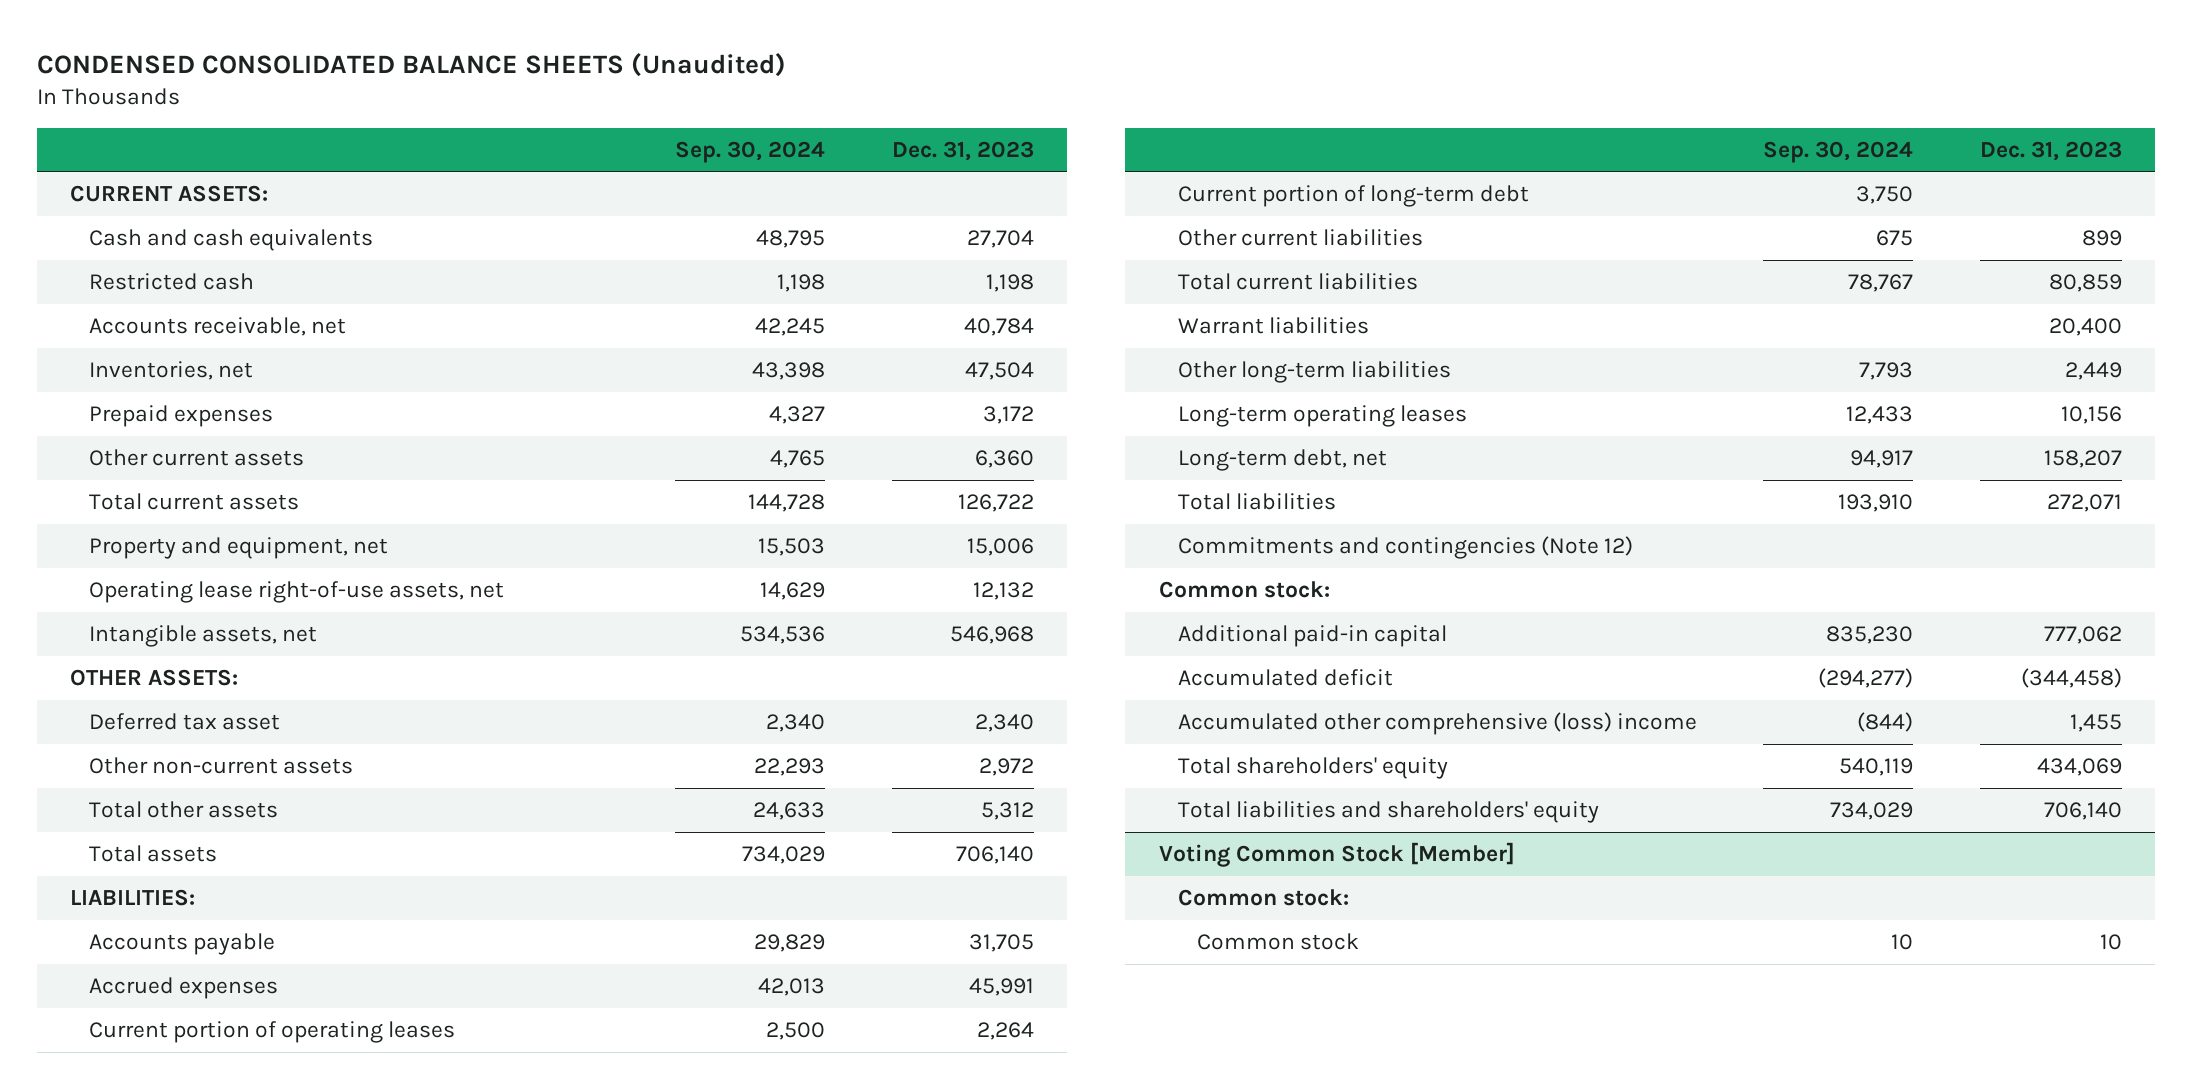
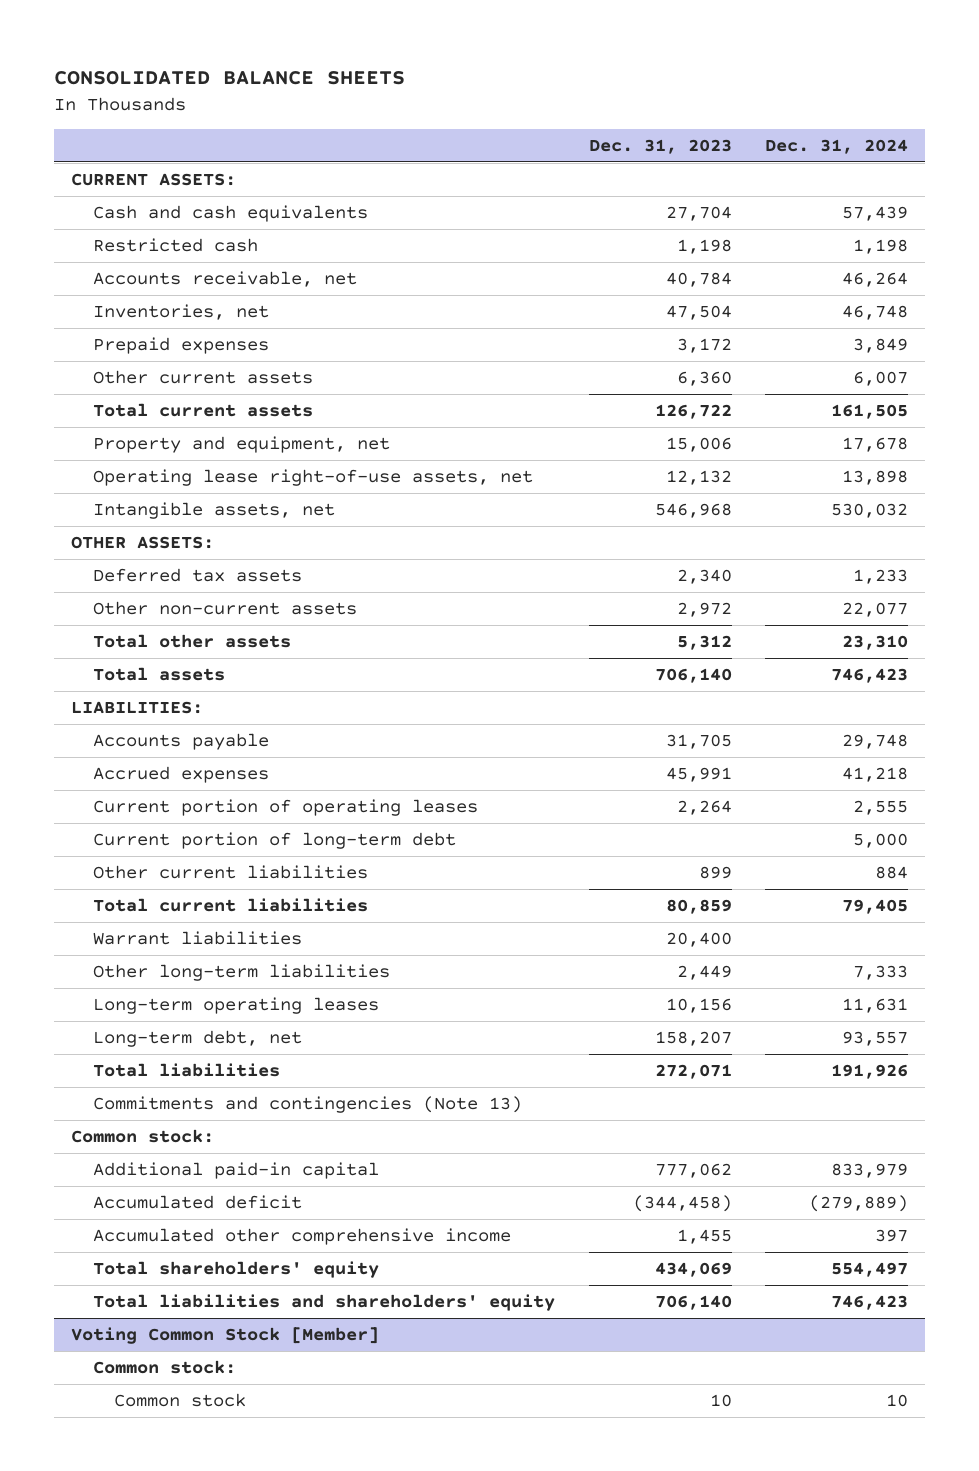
- CONDENSED CONSOLIDATED BALANCE SHEETS (Unaudited)
+ CONSOLIDATED BALANCE SHEETS
- | Sep. 30, 2024 | Dec. 31, 2023
+ | Dec. 31, 2023 | Dec. 31, 2024
- Deferred tax asset | 2,340 | 2,340
+ Deferred tax assets | 2,340 | 1,233
- Commitments and contingencies (Note 12)
+ Commitments and contingencies (Note 13)
- Accumulated other comprehensive (loss) income | (844) | 1,455
+ Accumulated other comprehensive income | 1,455 | 397

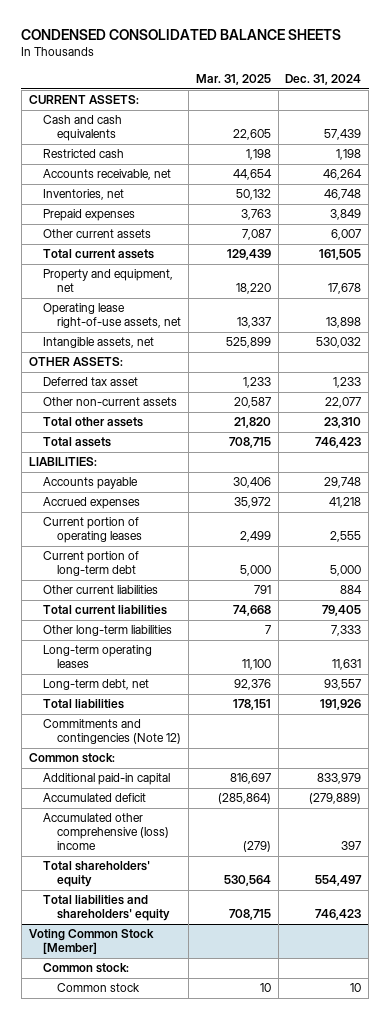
- CONSOLIDATED BALANCE SHEETS
+ CONDENSED CONSOLIDATED BALANCE SHEETS
- | Dec. 31, 2023 | Dec. 31, 2024
+ | Mar. 31, 2025 | Dec. 31, 2024
- Deferred tax assets | 2,340 | 1,233
+ Deferred tax asset | 1,233 | 1,233
- Warrant liabilities | 20,400 |
- Commitments and contingencies (Note 13)
+ Commitments and contingencies (Note 12)
- Accumulated other comprehensive income | 1,455 | 397
+ Accumulated other comprehensive (loss) income | (279) | 397

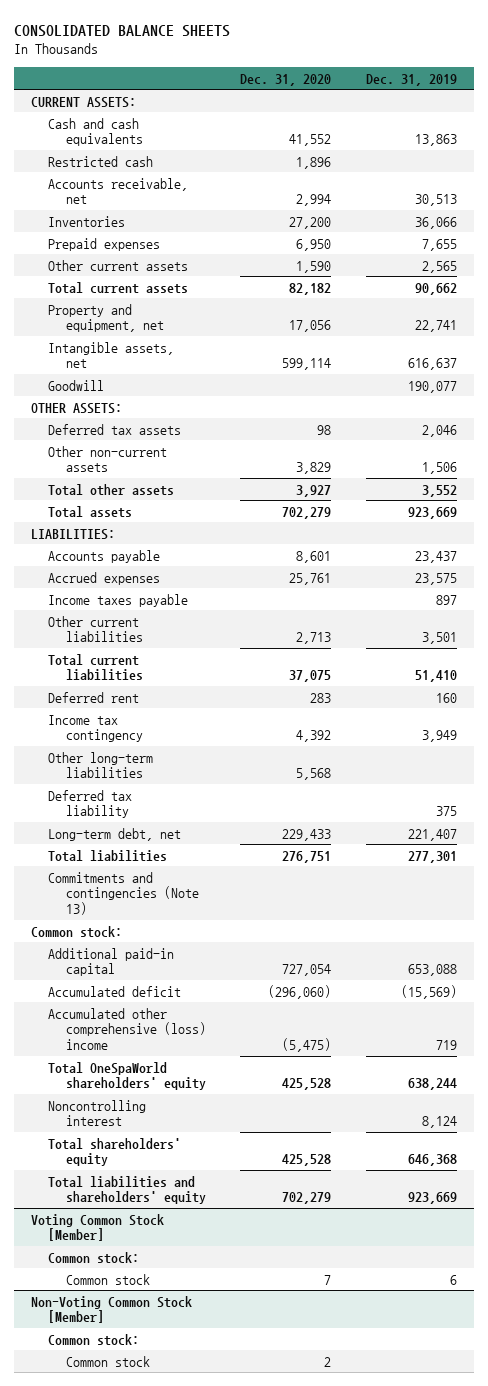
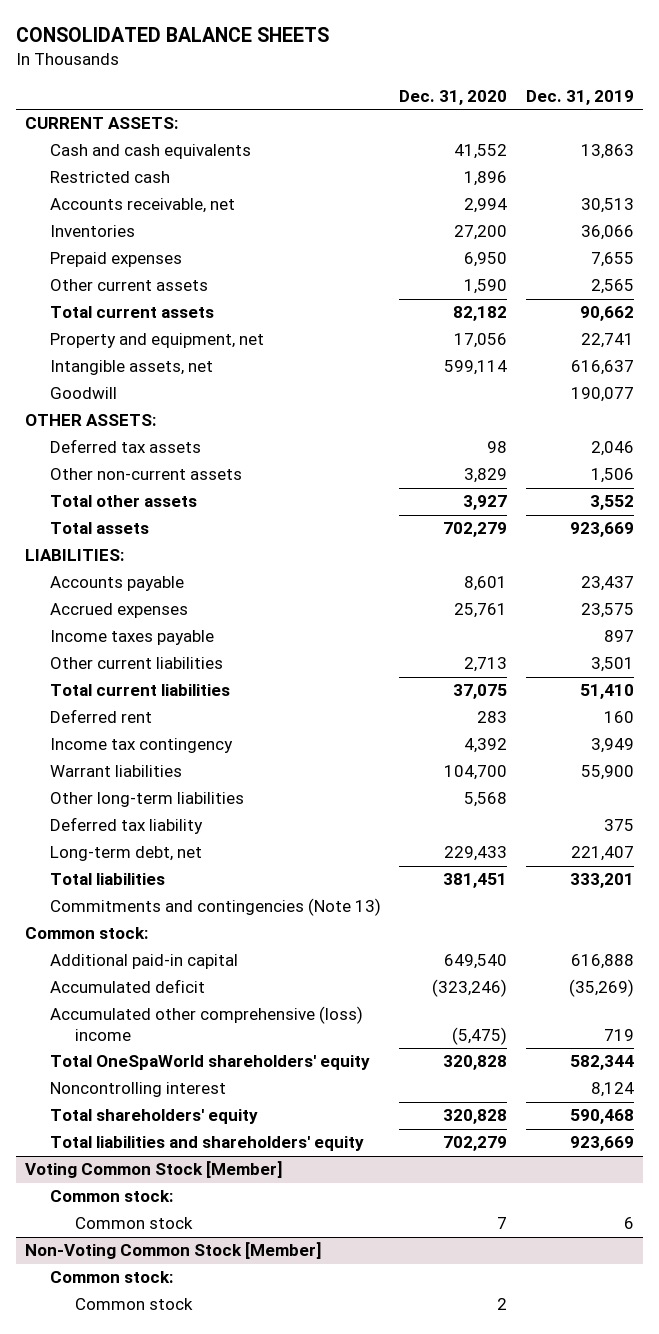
+ Warrant liabilities | 104,700 | 55,900
- Total liabilities | 276,751 | 277,301
+ Total liabilities | 381,451 | 333,201
- Additional paid-in capital | 727,054 | 653,088
- Accumulated deficit | (296,060) | (15,569)
+ Additional paid-in capital | 649,540 | 616,888
+ Accumulated deficit | (323,246) | (35,269)
- Total OneSpaWorld shareholders' equity | 425,528 | 638,244
+ Total OneSpaWorld shareholders' equity | 320,828 | 582,344
- Total shareholders' equity | 425,528 | 646,368
+ Total shareholders' equity | 320,828 | 590,468

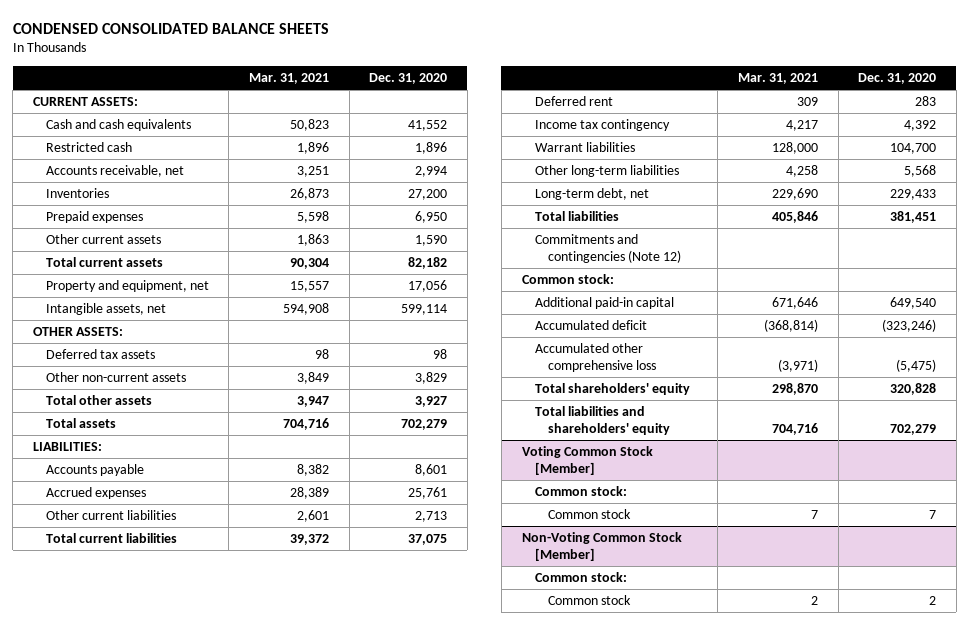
- CONSOLIDATED BALANCE SHEETS
+ CONDENSED CONSOLIDATED BALANCE SHEETS
- | Dec. 31, 2020 | Dec. 31, 2019
+ | Mar. 31, 2021 | Dec. 31, 2020
- Goodwill | | 190,077
- Income taxes payable | | 897
- Deferred tax liability | | 375
- Commitments and contingencies (Note 13)
+ Commitments and contingencies (Note 12)
- Accumulated other comprehensive (loss) income | (5,475) | 719
- Total OneSpaWorld shareholders' equity | 320,828 | 582,344
- Noncontrolling interest | | 8,124
+ Accumulated other comprehensive loss | (3,971) | (5,475)

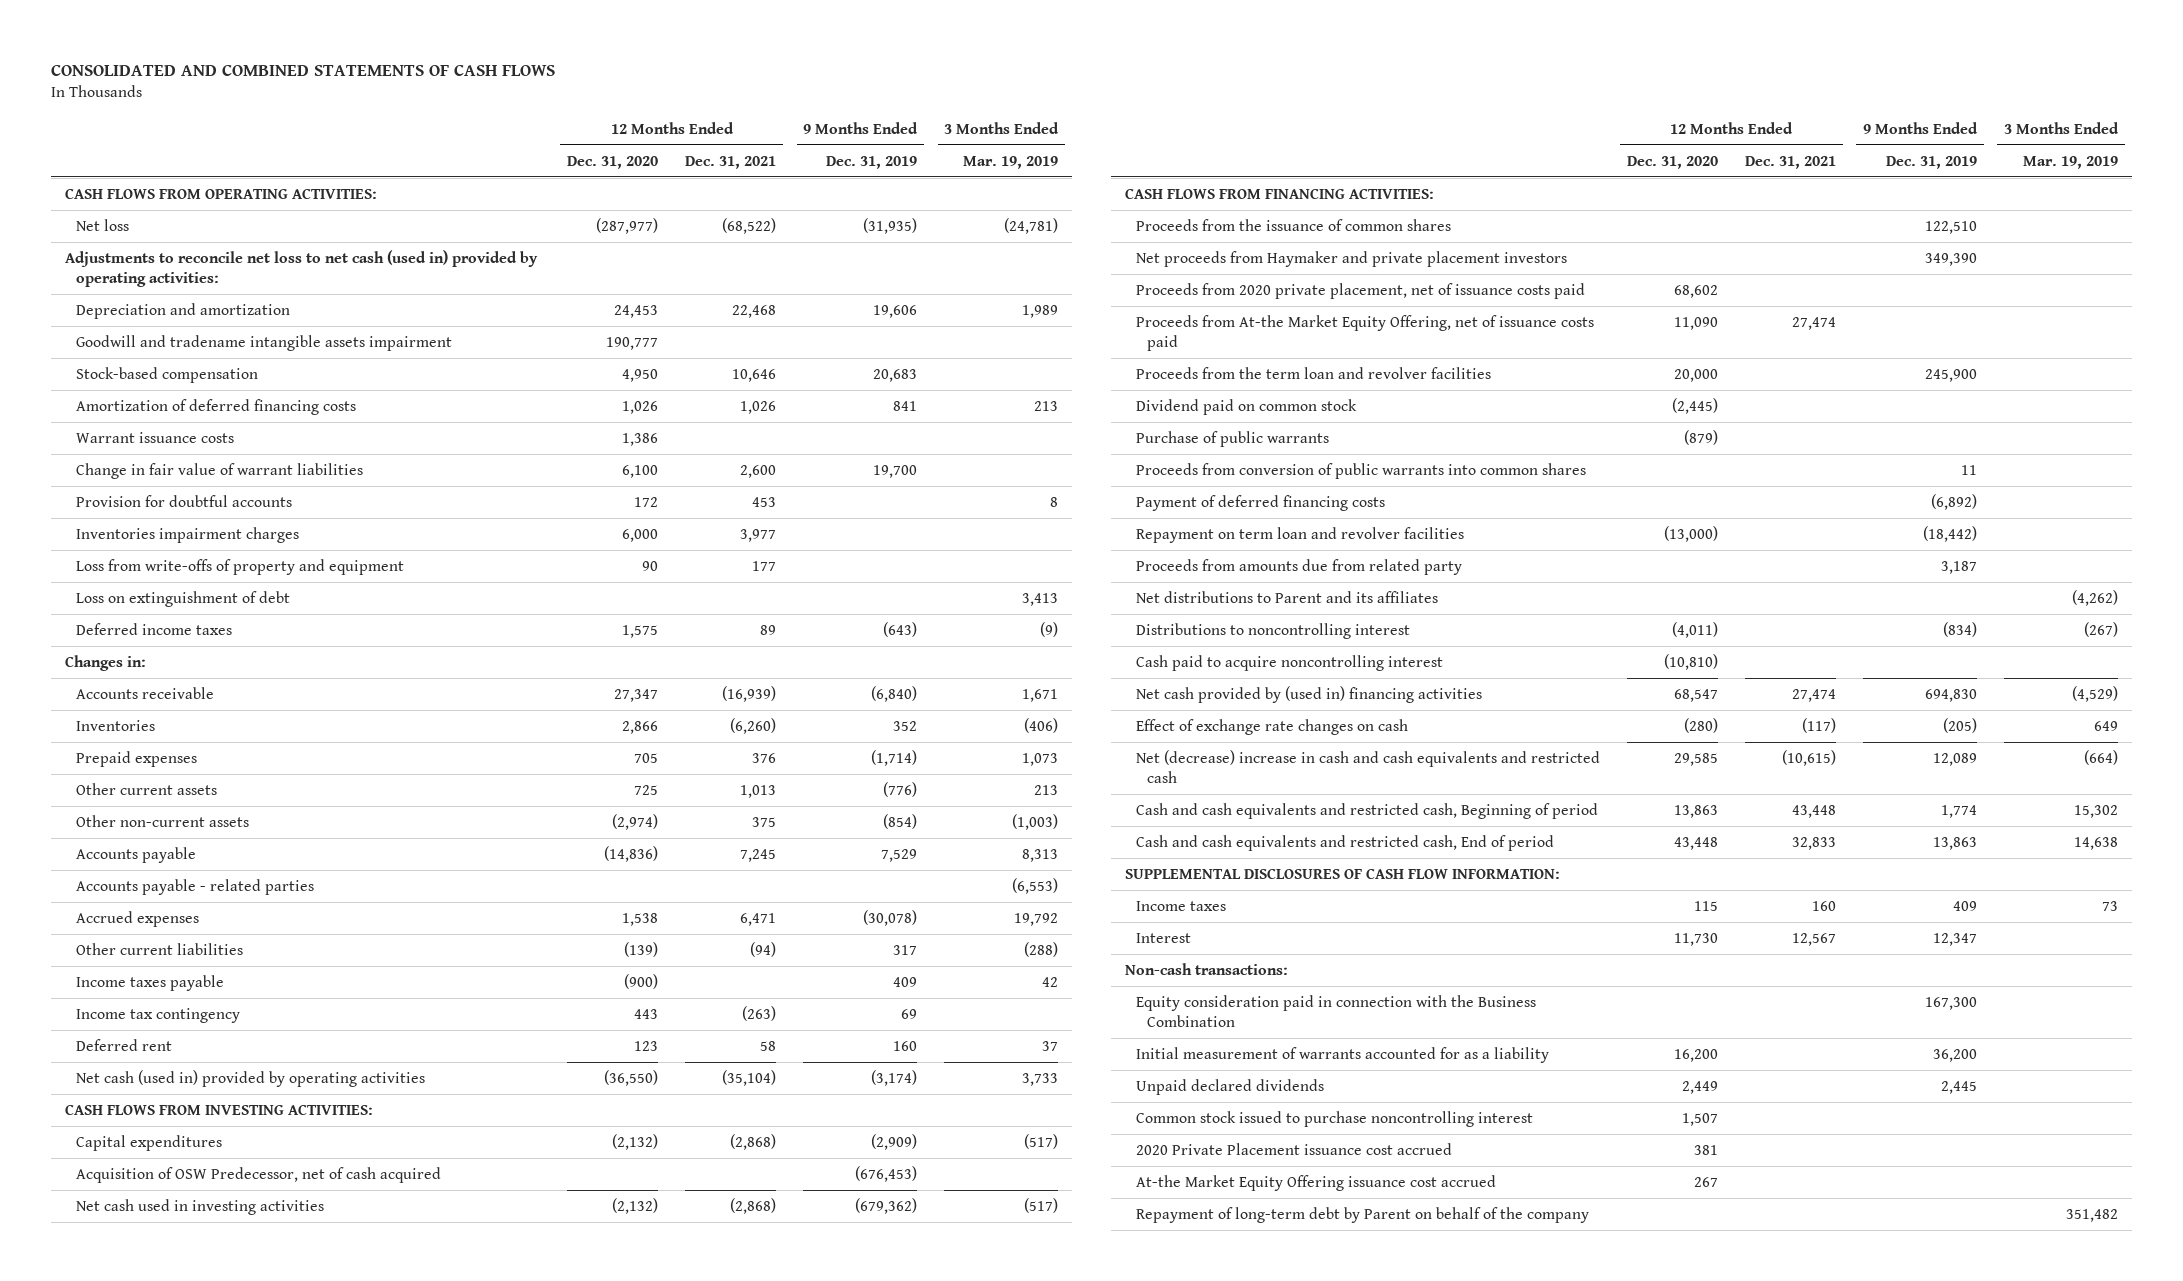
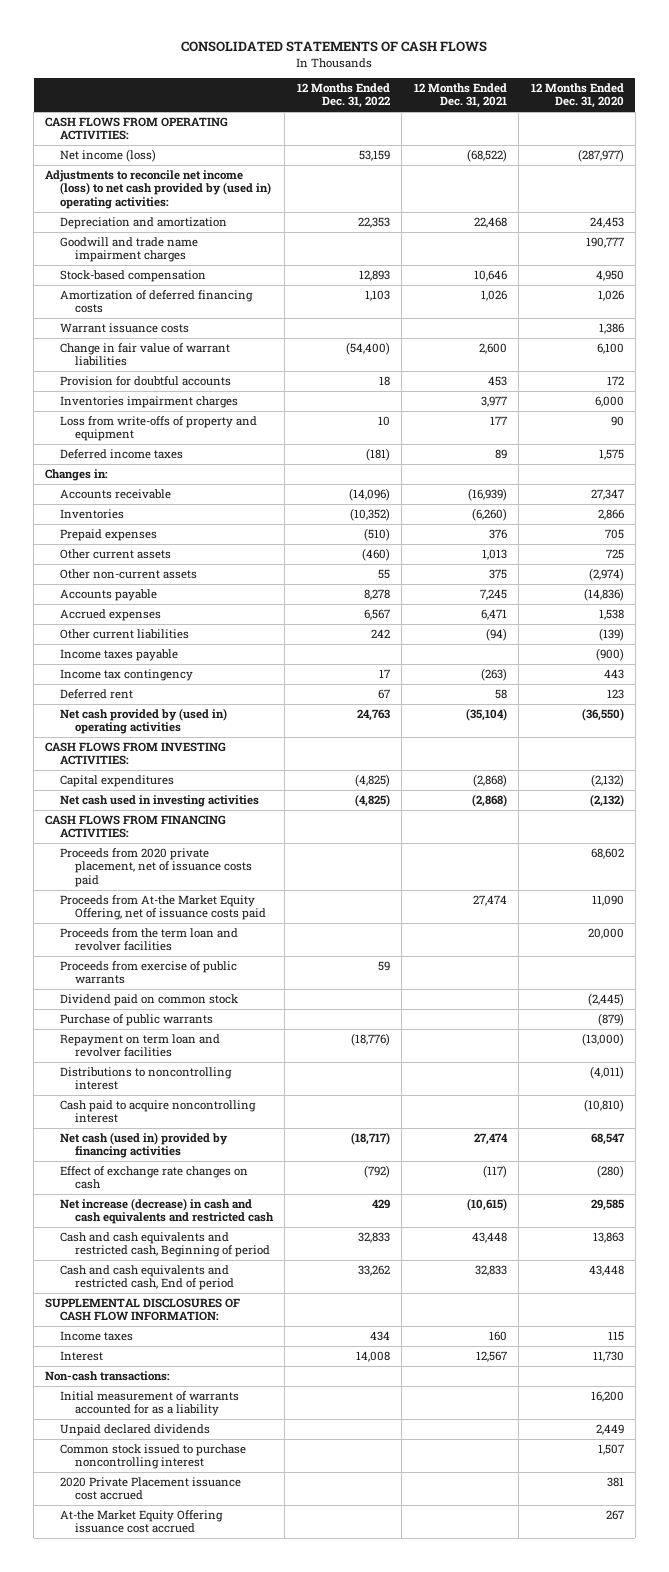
- CONSOLIDATED AND COMBINED STATEMENTS OF CASH FLOWS
+ CONSOLIDATED STATEMENTS OF CASH FLOWS
- | 12 Months Ended Dec. 31, 2020 | 12 Months Ended Dec. 31, 2021 | 9 Months Ended Dec. 31, 2019 | 3 Months Ended Mar. 19, 2019
+ | 12 Months Ended Dec. 31, 2022 | 12 Months Ended Dec. 31, 2021 | 12 Months Ended Dec. 31, 2020
- Net loss | (287,977) | (68,522) | (31,935) | (24,781)
- Adjustments to reconcile net loss to net cash (used in) provided by operating activities:
+ Net income (loss) | 53,159 | (68,522) | (287,977)
+ Adjustments to reconcile net income (loss) to net cash provided by (used in) operating activities:
- Goodwill and tradename intangible assets impairment | 190,777 | | |
+ Goodwill and trade name impairment charges | | | 190,777
- Loss on extinguishment of debt | | | | 3,413
- Accounts payable - related parties | | | | (6,553)
- Net cash (used in) provided by operating activities | (36,550) | (35,104) | (3,174) | 3,733
+ Net cash provided by (used in) operating activities | 24,763 | (35,104) | (36,550)
- Acquisition of OSW Predecessor, net of cash acquired | | | (676,453) |
- Proceeds from the issuance of common shares | | | 122,510 |
- Net proceeds from Haymaker and private placement investors | | | 349,390 |
+ Proceeds from exercise of public warrants | 59 | |
- Proceeds from conversion of public warrants into common shares | | | 11 |
- Payment of deferred financing costs | | | (6,892) |
- Proceeds from amounts due from related party | | | 3,187 |
- Net distributions to Parent and its affiliates | | | | (4,262)
- Net cash provided by (used in) financing activities | 68,547 | 27,474 | 694,830 | (4,529)
+ Net cash (used in) provided by financing activities | (18,717) | 27,474 | 68,547
- Net (decrease) increase in cash and cash equivalents and restricted cash | 29,585 | (10,615) | 12,089 | (664)
+ Net increase (decrease) in cash and cash equivalents and restricted cash | 429 | (10,615) | 29,585
- Equity consideration paid in connection with the Business Combination | | | 167,300 |
- Repayment of long-term debt by Parent on behalf of the company | | | | 351,482

